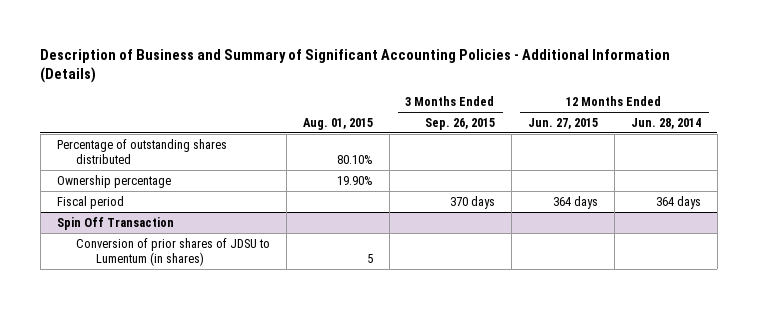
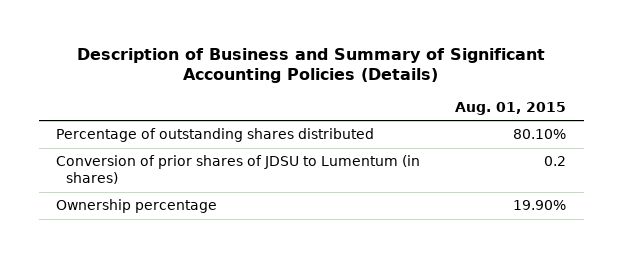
- Description of Business and Summary of Significant Accounting Policies - Additional Information (Details)
+ Description of Business and Summary of Significant Accounting Policies (Details)
- | Aug. 01, 2015 | 3 Months Ended Sep. 26, 2015 | 12 Months Ended Jun. 27, 2015 | 12 Months Ended Jun. 28, 2014
+ | Aug. 01, 2015
+ Conversion of prior shares of JDSU to Lumentum (in shares) | 0.2
- Fiscal period | | 370 days | 364 days | 364 days
- Spin Off Transaction
- Conversion of prior shares of JDSU to Lumentum (in shares) | 5 | | |

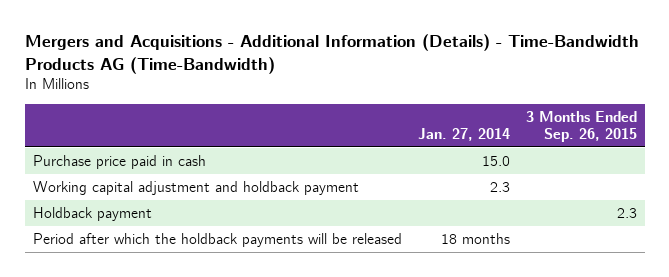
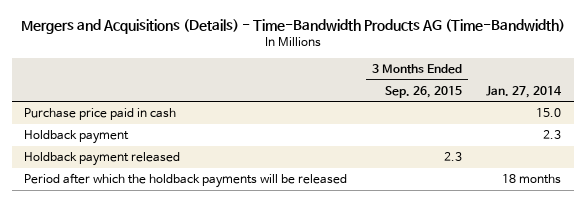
- Mergers and Acquisitions - Additional Information (Details) - Time-Bandwidth Products AG (Time-Bandwidth)
+ Mergers and Acquisitions (Details) - Time-Bandwidth Products AG (Time-Bandwidth)
- | Jan. 27, 2014 | 3 Months Ended Sep. 26, 2015
+ | 3 Months Ended Sep. 26, 2015 | Jan. 27, 2014
- Working capital adjustment and holdback payment | 2.3 |
- Holdback payment | | 2.3
+ Holdback payment | | 2.3
+ Holdback payment released | 2.3 |

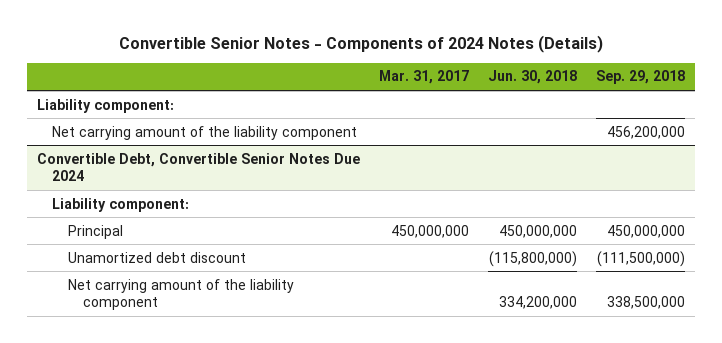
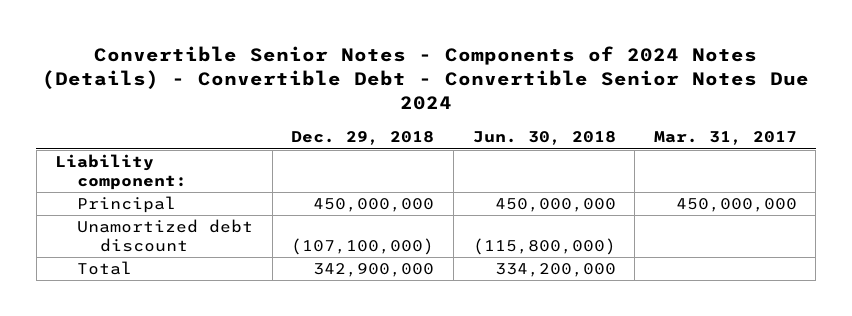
- Convertible Senior Notes - Components of 2024 Notes (Details)
+ Convertible Senior Notes - Components of 2024 Notes (Details) - Convertible Debt - Convertible Senior Notes Due 2024
- | Mar. 31, 2017 | Jun. 30, 2018 | Sep. 29, 2018
+ | Dec. 29, 2018 | Jun. 30, 2018 | Mar. 31, 2017
- Net carrying amount of the liability component | | | 456,200,000
- Convertible Debt, Convertible Senior Notes Due 2024
- Liability component:
- Net carrying amount of the liability component | | 334,200,000 | 338,500,000
+ Total | 342,900,000 | 334,200,000 |

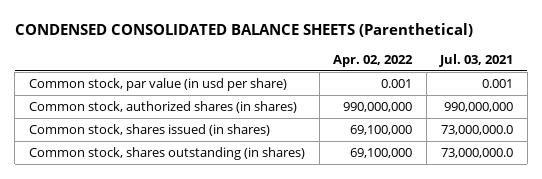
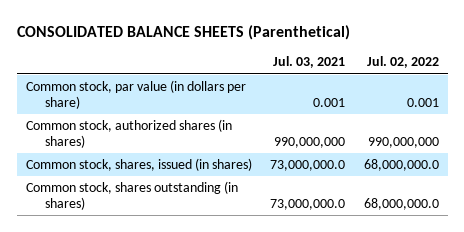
- CONDENSED CONSOLIDATED BALANCE SHEETS (Parenthetical)
+ CONSOLIDATED BALANCE SHEETS (Parenthetical)
- | Apr. 02, 2022 | Jul. 03, 2021
+ | Jul. 03, 2021 | Jul. 02, 2022
- Common stock, par value (in usd per share) | 0.001 | 0.001
+ Common stock, par value (in dollars per share) | 0.001 | 0.001
- Common stock, shares issued (in shares) | 69,100,000 | 73,000,000.0
+ Common stock, shares, issued (in shares) | 73,000,000.0 | 68,000,000.0

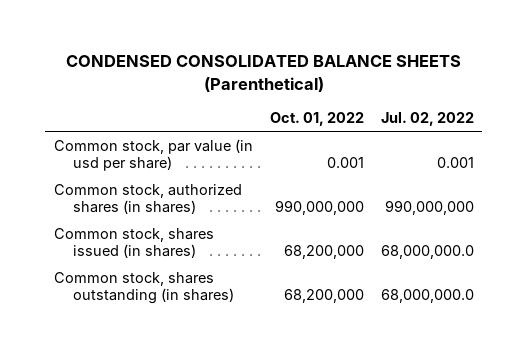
- CONSOLIDATED BALANCE SHEETS (Parenthetical)
+ CONDENSED CONSOLIDATED BALANCE SHEETS (Parenthetical)
- | Jul. 03, 2021 | Jul. 02, 2022
+ | Oct. 01, 2022 | Jul. 02, 2022
- Common stock, par value (in dollars per share) | 0.001 | 0.001
+ Common stock, par value (in usd per share) | 0.001 | 0.001
- Common stock, shares, issued (in shares) | 73,000,000.0 | 68,000,000.0
+ Common stock, shares issued (in shares) | 68,200,000 | 68,000,000.0

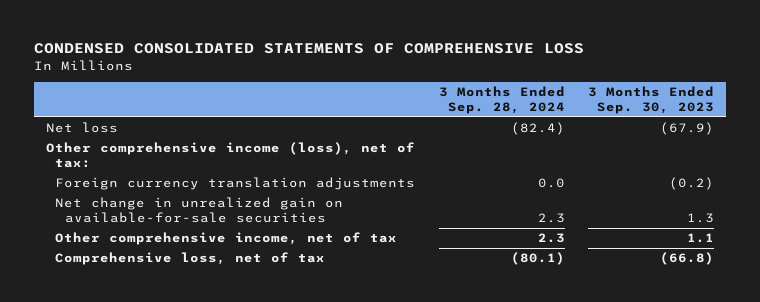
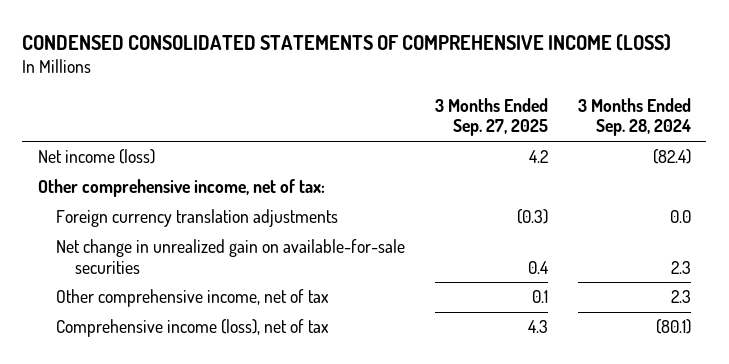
- CONDENSED CONSOLIDATED STATEMENTS OF COMPREHENSIVE LOSS
+ CONDENSED CONSOLIDATED STATEMENTS OF COMPREHENSIVE INCOME (LOSS)
- | 3 Months Ended Sep. 28, 2024 | 3 Months Ended Sep. 30, 2023
+ | 3 Months Ended Sep. 27, 2025 | 3 Months Ended Sep. 28, 2024
- Net loss | (82.4) | (67.9)
- Other comprehensive income (loss), net of tax:
+ Net income (loss) | 4.2 | (82.4)
+ Other comprehensive income, net of tax:
- Comprehensive loss, net of tax | (80.1) | (66.8)
+ Comprehensive income (loss), net of tax | 4.3 | (80.1)

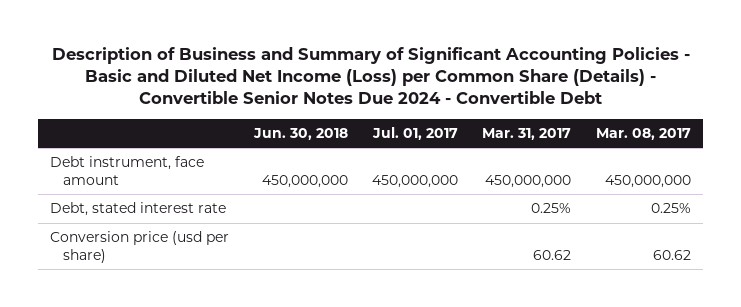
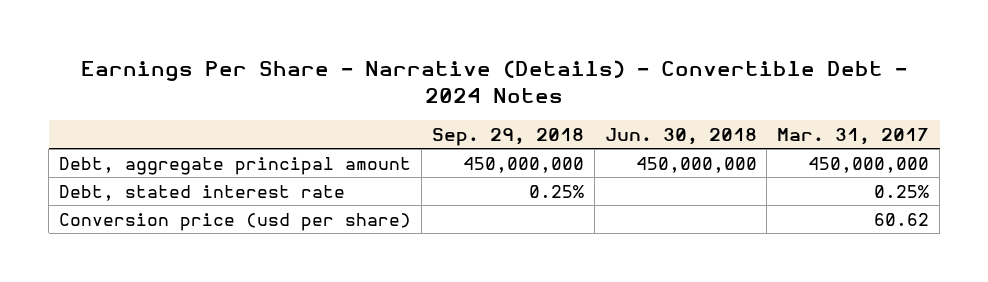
- Description of Business and Summary of Significant Accounting Policies - Basic and Diluted Net Income (Loss) per Common Share (Details) - Convertible Senior Notes Due 2024 - Convertible Debt
+ Earnings Per Share - Narrative (Details) - Convertible Debt - 2024 Notes
- | Jun. 30, 2018 | Jul. 01, 2017 | Mar. 31, 2017 | Mar. 08, 2017
+ | Sep. 29, 2018 | Jun. 30, 2018 | Mar. 31, 2017
- Debt instrument, face amount | 450,000,000 | 450,000,000 | 450,000,000 | 450,000,000
+ Debt, aggregate principal amount | 450,000,000 | 450,000,000 | 450,000,000

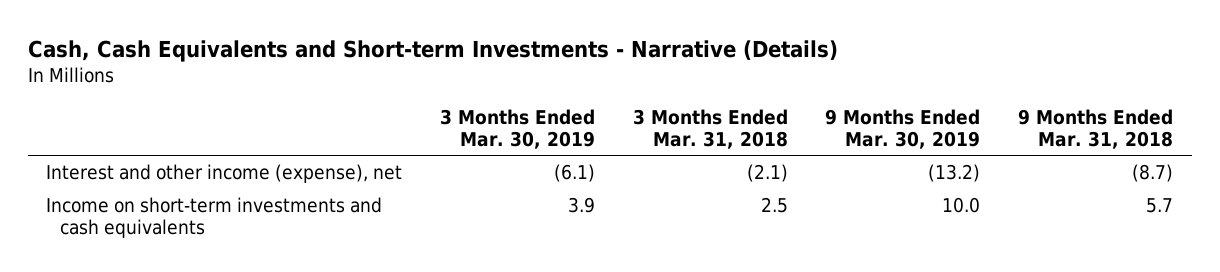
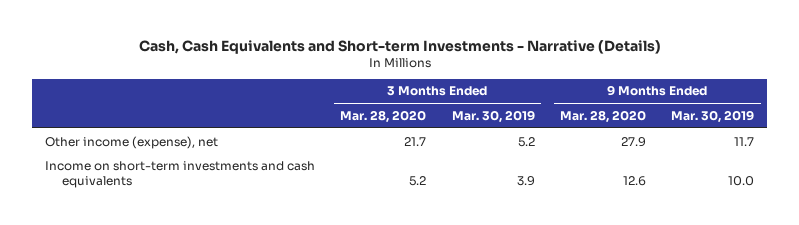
- | 3 Months Ended Mar. 30, 2019 | 3 Months Ended Mar. 31, 2018 | 9 Months Ended Mar. 30, 2019 | 9 Months Ended Mar. 31, 2018
+ | 3 Months Ended Mar. 28, 2020 | 3 Months Ended Mar. 30, 2019 | 9 Months Ended Mar. 28, 2020 | 9 Months Ended Mar. 30, 2019
- Interest and other income (expense), net | (6.1) | (2.1) | (13.2) | (8.7)
+ Other income (expense), net | 21.7 | 5.2 | 27.9 | 11.7

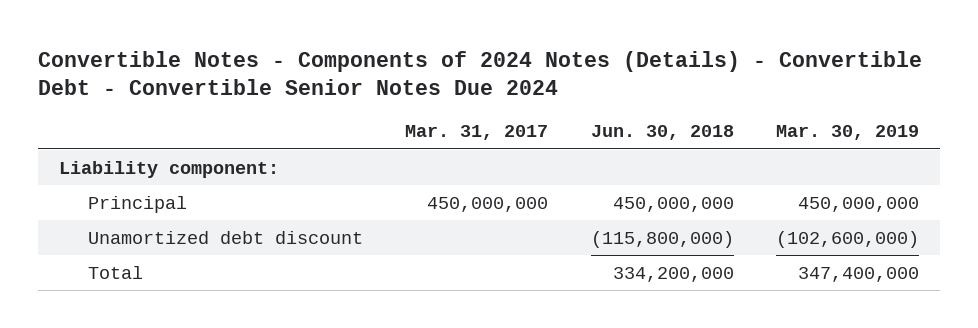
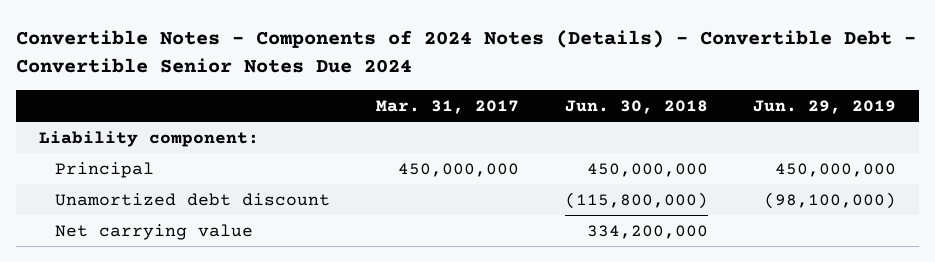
- | Mar. 31, 2017 | Jun. 30, 2018 | Mar. 30, 2019
+ | Mar. 31, 2017 | Jun. 30, 2018 | Jun. 29, 2019
- Total | | 334,200,000 | 347,400,000
+ Net carrying value | | 334,200,000 |

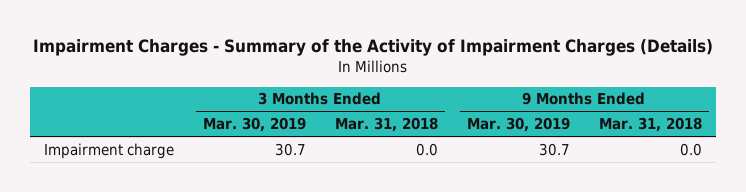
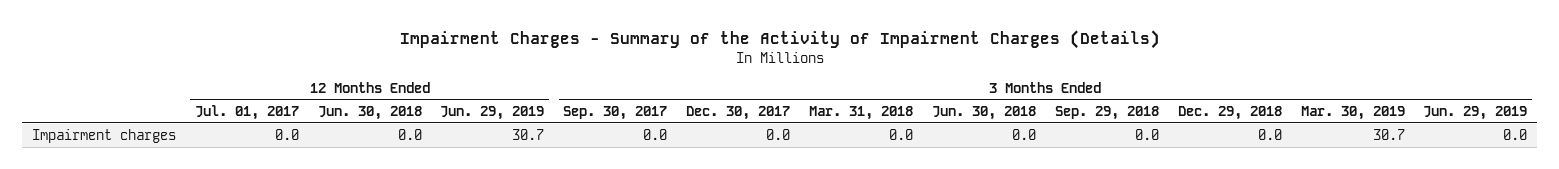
- | 3 Months Ended Mar. 30, 2019 | 3 Months Ended Mar. 31, 2018 | 9 Months Ended Mar. 30, 2019 | 9 Months Ended Mar. 31, 2018
+ | 12 Months Ended Jul. 01, 2017 | 12 Months Ended Jun. 30, 2018 | 12 Months Ended Jun. 29, 2019 | 3 Months Ended Sep. 30, 2017 | 3 Months Ended Dec. 30, 2017 | 3 Months Ended Mar. 31, 2018 | 3 Months Ended Jun. 30, 2018 | 3 Months Ended Sep. 29, 2018 | 3 Months Ended Dec. 29, 2018 | 3 Months Ended Mar. 30, 2019 | 3 Months Ended Jun. 29, 2019
- Impairment charge | 30.7 | 0.0 | 30.7 | 0.0
+ Impairment charges | 0.0 | 0.0 | 30.7 | 0.0 | 0.0 | 0.0 | 0.0 | 0.0 | 0.0 | 30.7 | 0.0

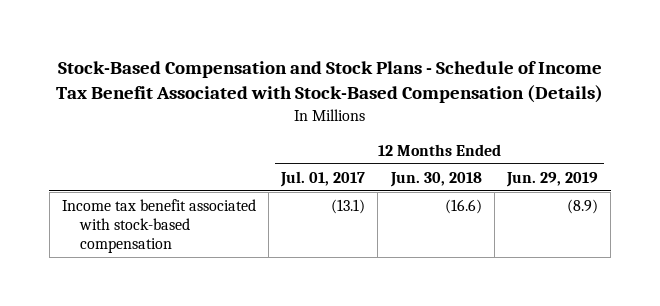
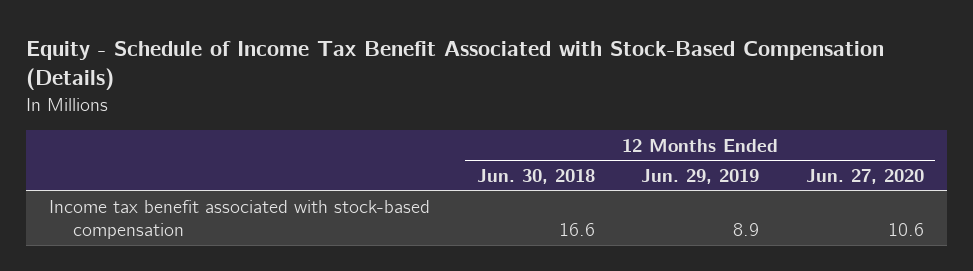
- Stock-Based Compensation and Stock Plans - Schedule of Income Tax Benefit Associated with Stock-Based Compensation (Details)
+ Equity - Schedule of Income Tax Benefit Associated with Stock-Based Compensation (Details)
- | 12 Months Ended Jul. 01, 2017 | 12 Months Ended Jun. 30, 2018 | 12 Months Ended Jun. 29, 2019
+ | 12 Months Ended Jun. 30, 2018 | 12 Months Ended Jun. 29, 2019 | 12 Months Ended Jun. 27, 2020
- Income tax benefit associated with stock-based compensation | (13.1) | (16.6) | (8.9)
+ Income tax benefit associated with stock-based compensation | 16.6 | 8.9 | 10.6

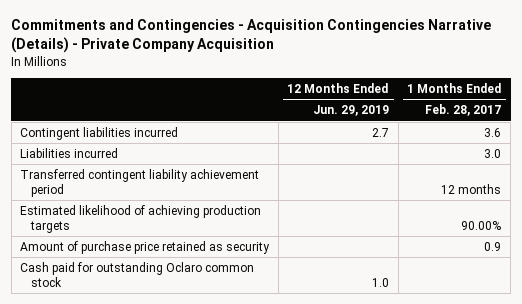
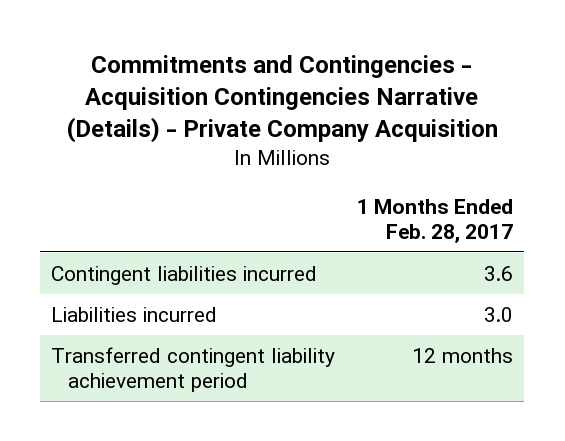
- | 12 Months Ended Jun. 29, 2019 | 1 Months Ended Feb. 28, 2017
+ | 1 Months Ended Feb. 28, 2017
- Estimated likelihood of achieving production targets | | 90.00%
- Amount of purchase price retained as security | | 0.9
- Cash paid for outstanding Oclaro common stock | 1.0 |

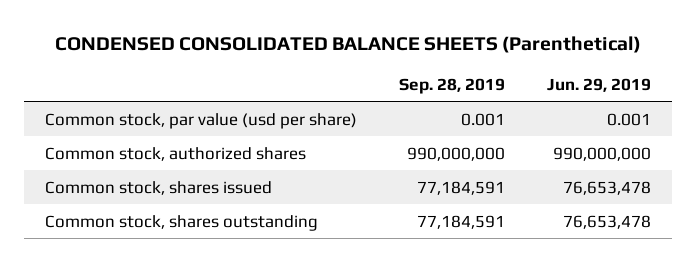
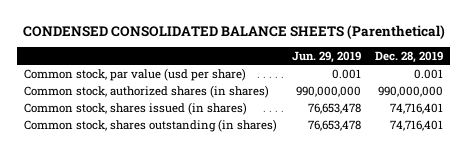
- | Sep. 28, 2019 | Jun. 29, 2019
+ | Jun. 29, 2019 | Dec. 28, 2019
- Common stock, authorized shares | 990,000,000 | 990,000,000
- Common stock, shares issued | 77,184,591 | 76,653,478
- Common stock, shares outstanding | 77,184,591 | 76,653,478
+ Common stock, authorized shares (in shares) | 990,000,000 | 990,000,000
+ Common stock, shares issued (in shares) | 76,653,478 | 74,716,401
+ Common stock, shares outstanding (in shares) | 76,653,478 | 74,716,401

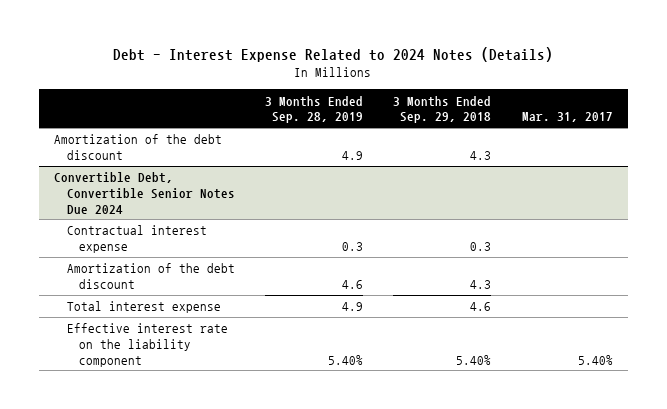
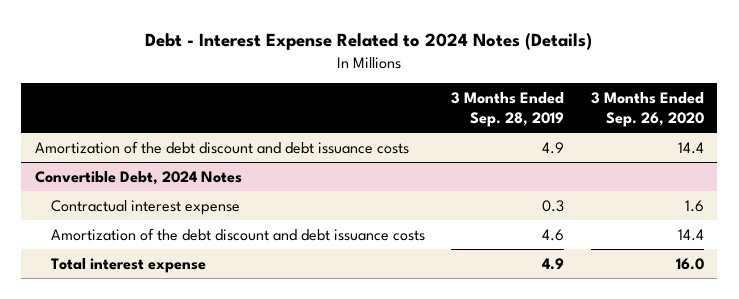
- | 3 Months Ended Sep. 28, 2019 | 3 Months Ended Sep. 29, 2018 | Mar. 31, 2017
+ | 3 Months Ended Sep. 28, 2019 | 3 Months Ended Sep. 26, 2020
- Amortization of the debt discount | 4.9 | 4.3 |
- Convertible Debt, Convertible Senior Notes Due 2024
+ Amortization of the debt discount and debt issuance costs | 4.9 | 14.4
+ Convertible Debt, 2024 Notes
- Amortization of the debt discount | 4.6 | 4.3 |
+ Amortization of the debt discount and debt issuance costs | 4.6 | 14.4
- Effective interest rate on the liability component | 5.40% | 5.40% | 5.40%

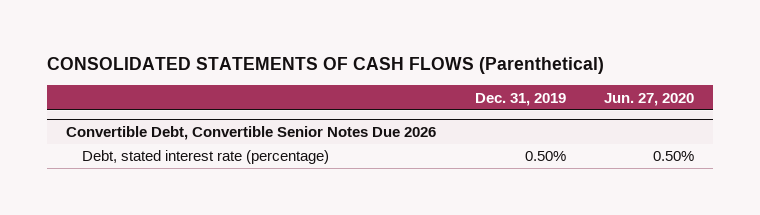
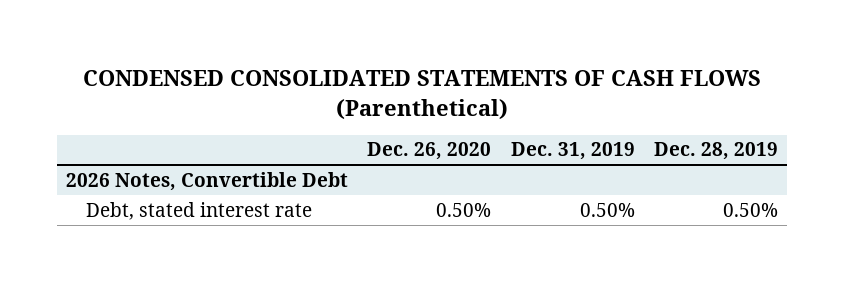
- CONSOLIDATED STATEMENTS OF CASH FLOWS (Parenthetical)
+ CONDENSED CONSOLIDATED STATEMENTS OF CASH FLOWS (Parenthetical)
- | Dec. 31, 2019 | Jun. 27, 2020
+ | Dec. 26, 2020 | Dec. 31, 2019 | Dec. 28, 2019
- Convertible Debt, Convertible Senior Notes Due 2026
- Debt, stated interest rate (percentage) | 0.50% | 0.50%
+ 2026 Notes, Convertible Debt
+ Debt, stated interest rate | 0.50% | 0.50% | 0.50%

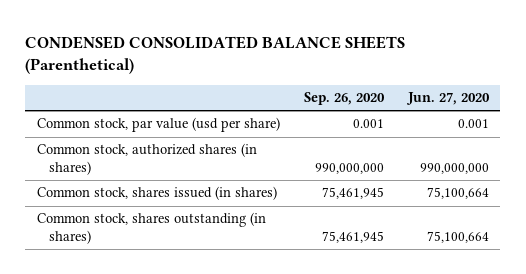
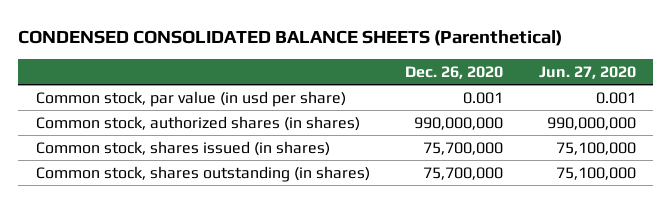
- | Sep. 26, 2020 | Jun. 27, 2020
+ | Dec. 26, 2020 | Jun. 27, 2020
- Common stock, par value (usd per share) | 0.001 | 0.001
+ Common stock, par value (in usd per share) | 0.001 | 0.001
- Common stock, shares issued (in shares) | 75,461,945 | 75,100,664
- Common stock, shares outstanding (in shares) | 75,461,945 | 75,100,664
+ Common stock, shares issued (in shares) | 75,700,000 | 75,100,000
+ Common stock, shares outstanding (in shares) | 75,700,000 | 75,100,000

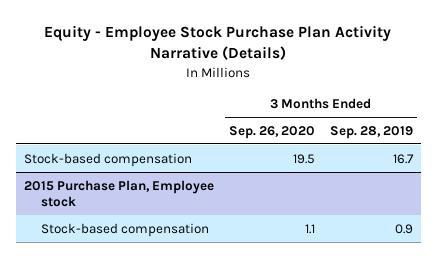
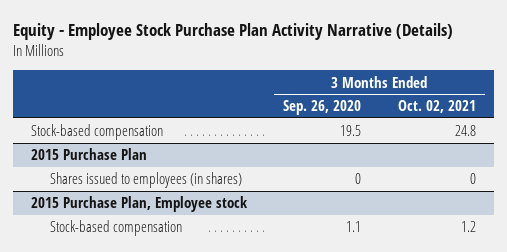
- | 3 Months Ended Sep. 26, 2020 | 3 Months Ended Sep. 28, 2019
+ | 3 Months Ended Sep. 26, 2020 | 3 Months Ended Oct. 02, 2021
+ 2015 Purchase Plan
+ Shares issued to employees (in shares) | 0 | 0

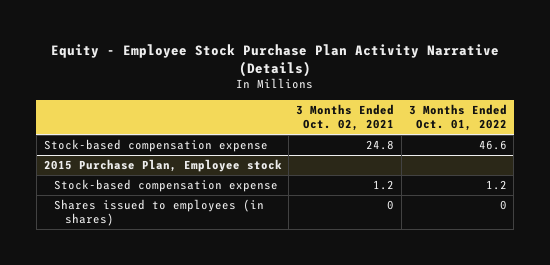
- | 3 Months Ended Sep. 26, 2020 | 3 Months Ended Oct. 02, 2021
+ | 3 Months Ended Oct. 02, 2021 | 3 Months Ended Oct. 01, 2022
- Stock-based compensation | 19.5 | 24.8
- 2015 Purchase Plan
- Shares issued to employees (in shares) | 0 | 0
+ Stock-based compensation expense | 24.8 | 46.6
@ 2015 Purchase Plan, Employee stock
- Stock-based compensation | 1.1 | 1.2
+ Stock-based compensation expense | 1.2 | 1.2
+ Shares issued to employees (in shares) | 0 | 0

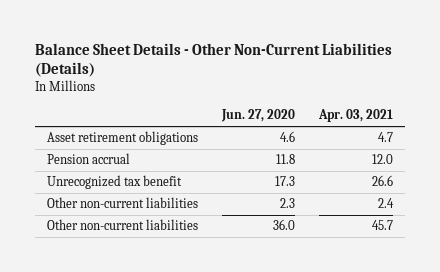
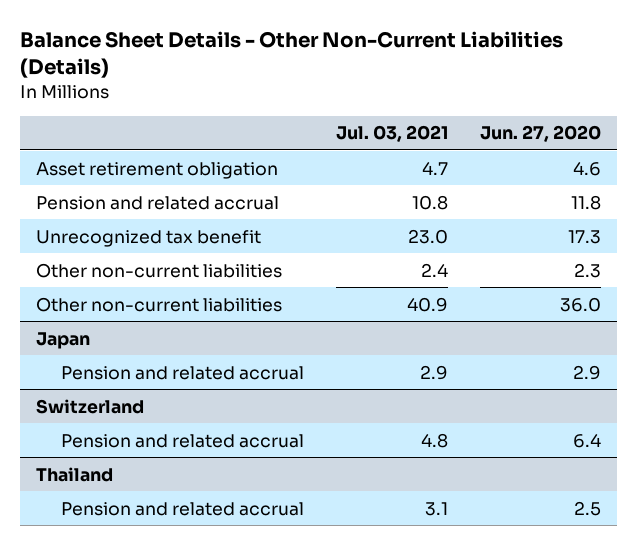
- | Jun. 27, 2020 | Apr. 03, 2021
+ | Jul. 03, 2021 | Jun. 27, 2020
- Asset retirement obligations | 4.6 | 4.7
- Pension accrual | 11.8 | 12.0
+ Asset retirement obligation | 4.7 | 4.6
+ Pension and related accrual | 10.8 | 11.8
+ Japan
+ Pension and related accrual | 2.9 | 2.9
+ Switzerland
+ Pension and related accrual | 4.8 | 6.4
+ Thailand
+ Pension and related accrual | 3.1 | 2.5

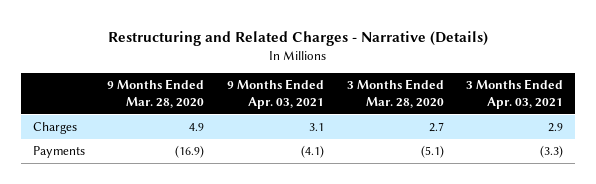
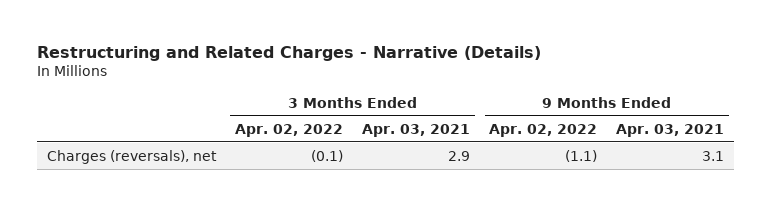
- | 9 Months Ended Mar. 28, 2020 | 9 Months Ended Apr. 03, 2021 | 3 Months Ended Mar. 28, 2020 | 3 Months Ended Apr. 03, 2021
+ | 3 Months Ended Apr. 02, 2022 | 3 Months Ended Apr. 03, 2021 | 9 Months Ended Apr. 02, 2022 | 9 Months Ended Apr. 03, 2021
- Charges | 4.9 | 3.1 | 2.7 | 2.9
- Payments | (16.9) | (4.1) | (5.1) | (3.3)
+ Charges (reversals), net | (0.1) | 2.9 | (1.1) | 3.1

